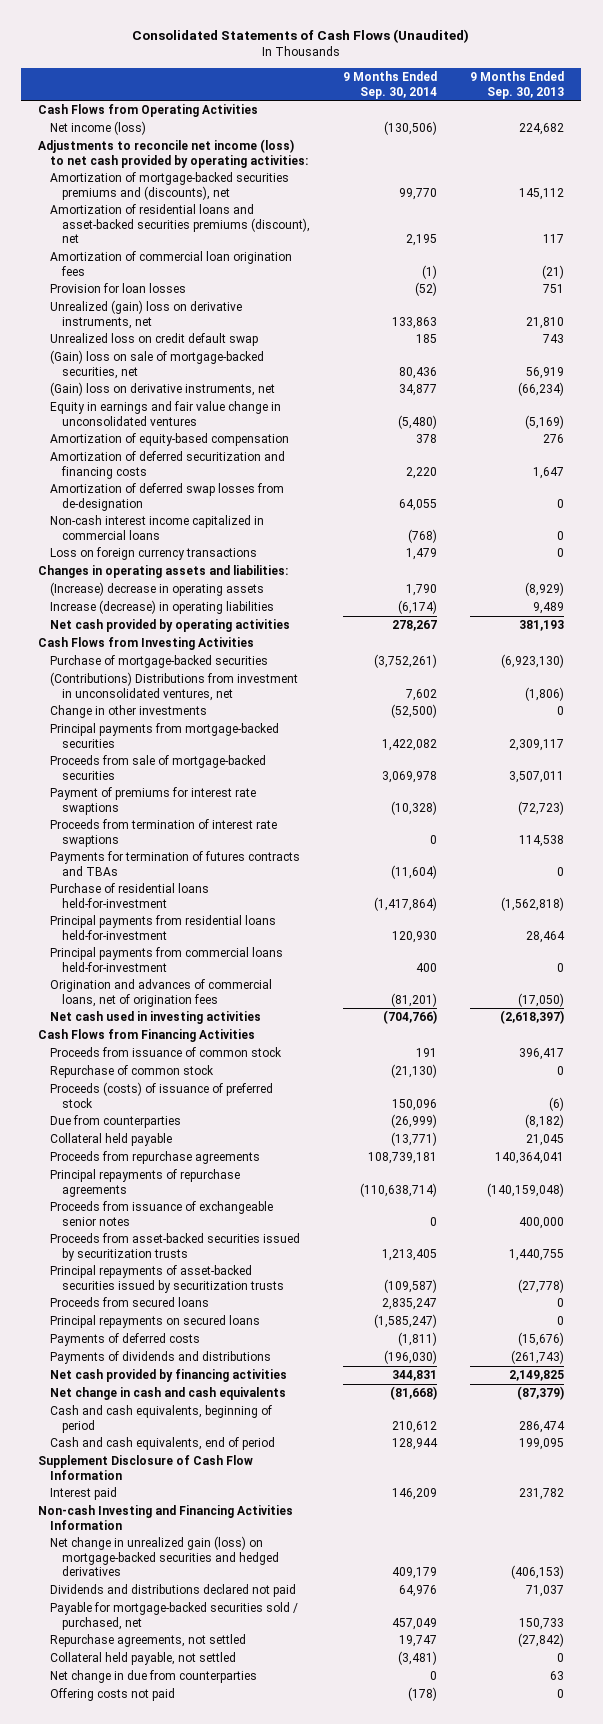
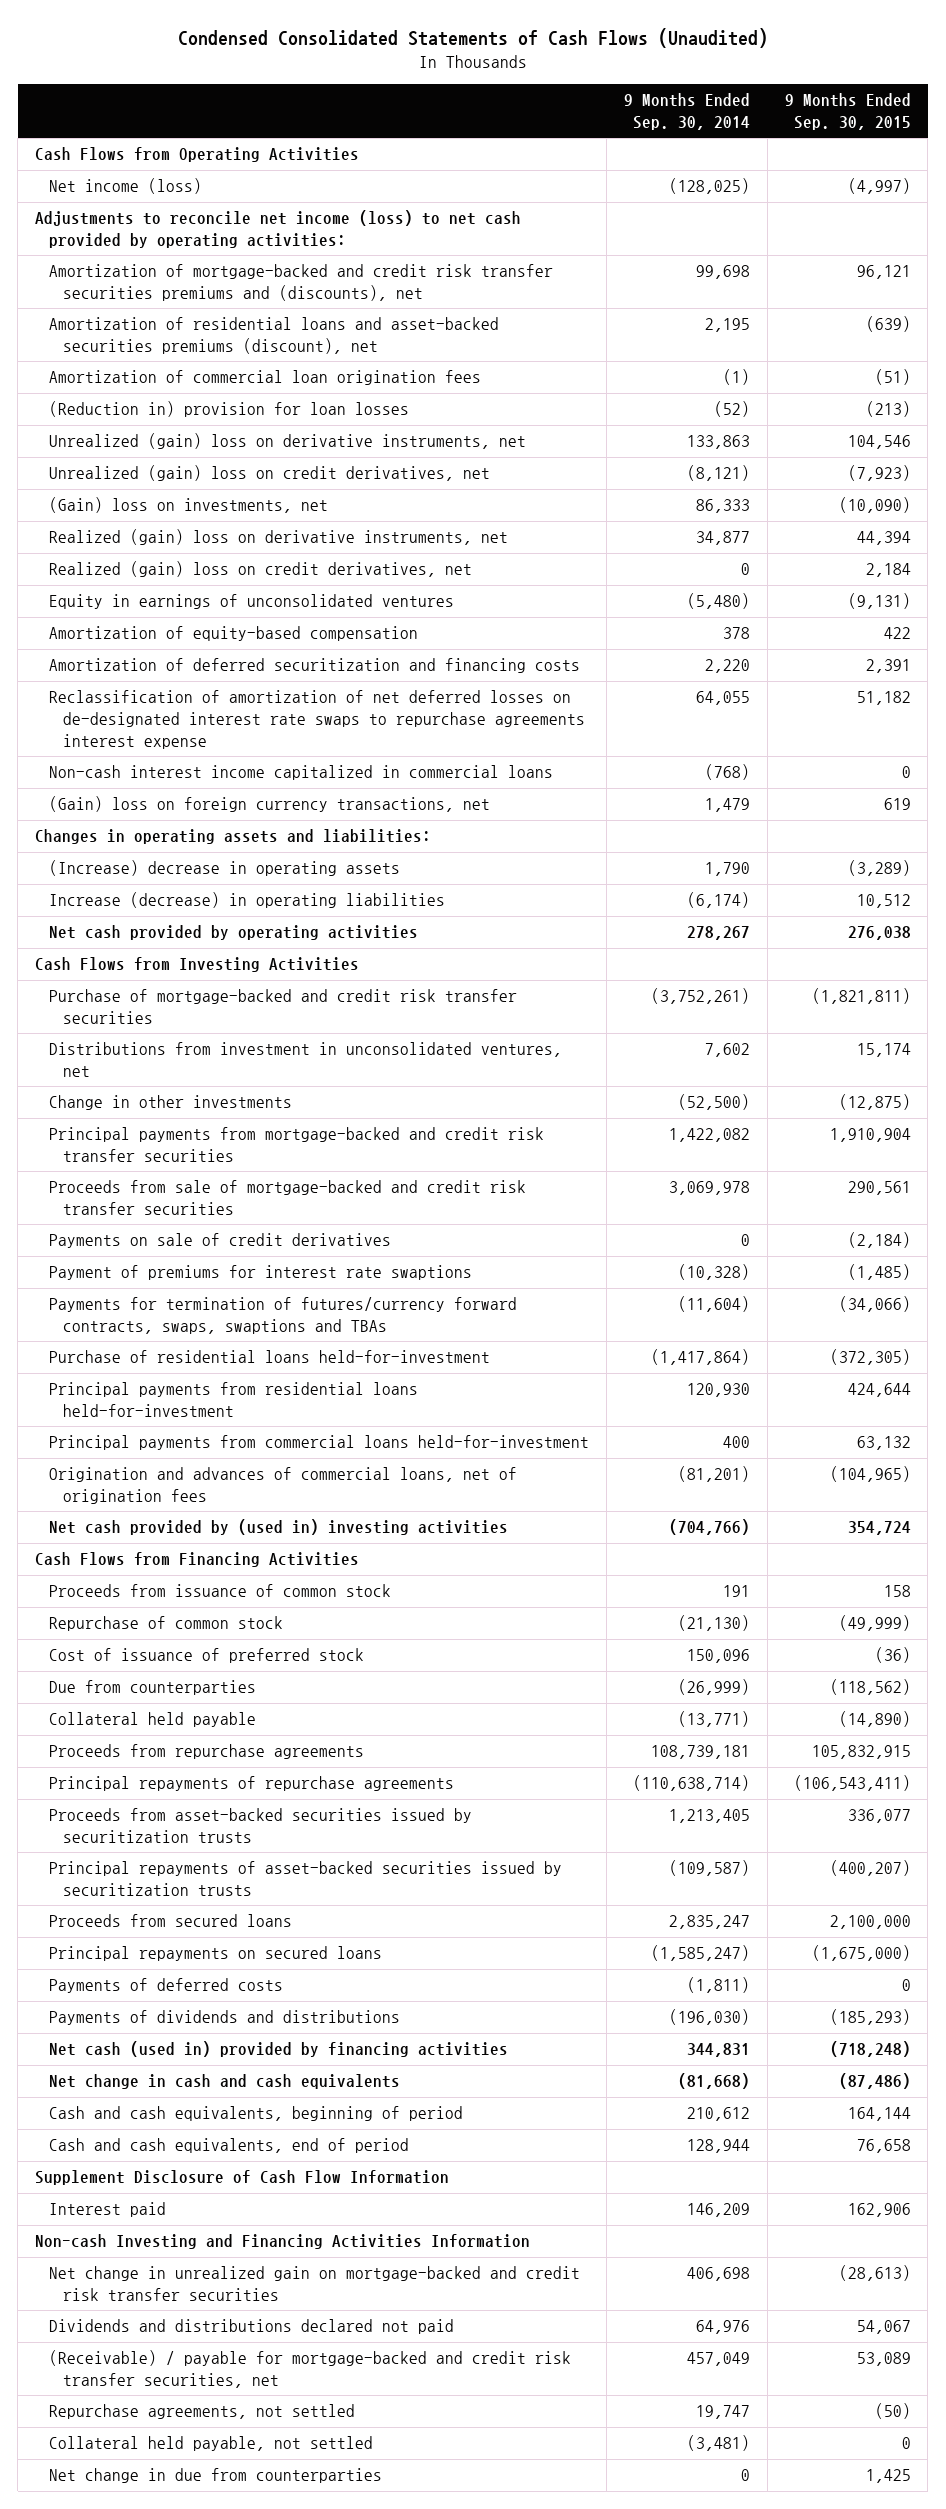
- Consolidated Statements of Cash Flows (Unaudited)
+ Condensed Consolidated Statements of Cash Flows (Unaudited)
- | 9 Months Ended Sep. 30, 2014 | 9 Months Ended Sep. 30, 2013
+ | 9 Months Ended Sep. 30, 2014 | 9 Months Ended Sep. 30, 2015
- Net income (loss) | (130,506) | 224,682
+ Net income (loss) | (128,025) | (4,997)
- Amortization of mortgage-backed securities premiums and (discounts), net | 99,770 | 145,112
+ Amortization of mortgage-backed and credit risk transfer securities premiums and (discounts), net | 99,698 | 96,121
- Provision for loan losses | (52) | 751
+ (Reduction in) provision for loan losses | (52) | (213)
- Unrealized loss on credit default swap | 185 | 743
- (Gain) loss on sale of mortgage-backed securities, net | 80,436 | 56,919
- (Gain) loss on derivative instruments, net | 34,877 | (66,234)
- Equity in earnings and fair value change in unconsolidated ventures | (5,480) | (5,169)
+ Unrealized (gain) loss on credit derivatives, net | (8,121) | (7,923)
+ (Gain) loss on investments, net | 86,333 | (10,090)
+ Realized (gain) loss on derivative instruments, net | 34,877 | 44,394
+ Realized (gain) loss on credit derivatives, net | 0 | 2,184
+ Equity in earnings of unconsolidated ventures | (5,480) | (9,131)
- Amortization of deferred swap losses from de-designation | 64,055 | 0
+ Reclassification of amortization of net deferred losses on de-designated interest rate swaps to repurchase agreements interest expense | 64,055 | 51,182
- Loss on foreign currency transactions | 1,479 | 0
+ (Gain) loss on foreign currency transactions, net | 1,479 | 619
- Purchase of mortgage-backed securities | (3,752,261) | (6,923,130)
- (Contributions) Distributions from investment in unconsolidated ventures, net | 7,602 | (1,806)
+ Purchase of mortgage-backed and credit risk transfer securities | (3,752,261) | (1,821,811)
+ Distributions from investment in unconsolidated ventures, net | 7,602 | 15,174
- Principal payments from mortgage-backed securities | 1,422,082 | 2,309,117
- Proceeds from sale of mortgage-backed securities | 3,069,978 | 3,507,011
+ Principal payments from mortgage-backed and credit risk transfer securities | 1,422,082 | 1,910,904
+ Proceeds from sale of mortgage-backed and credit risk transfer securities | 3,069,978 | 290,561
+ Payments on sale of credit derivatives | 0 | (2,184)
- Proceeds from termination of interest rate swaptions | 0 | 114,538
- Payments for termination of futures contracts and TBAs | (11,604) | 0
+ Payments for termination of futures/currency forward contracts, swaps, swaptions and TBAs | (11,604) | (34,066)
- Net cash used in investing activities | (704,766) | (2,618,397)
+ Net cash provided by (used in) investing activities | (704,766) | 354,724
- Proceeds (costs) of issuance of preferred stock | 150,096 | (6)
+ Cost of issuance of preferred stock | 150,096 | (36)
- Proceeds from issuance of exchangeable senior notes | 0 | 400,000
- Net cash provided by financing activities | 344,831 | 2,149,825
+ Net cash (used in) provided by financing activities | 344,831 | (718,248)
- Net change in unrealized gain (loss) on mortgage-backed securities and hedged derivatives | 409,179 | (406,153)
+ Net change in unrealized gain on mortgage-backed and credit risk transfer securities | 406,698 | (28,613)
- Payable for mortgage-backed securities sold / purchased, net | 457,049 | 150,733
+ (Receivable) / payable for mortgage-backed and credit risk transfer securities, net | 457,049 | 53,089
- Offering costs not paid | (178) | 0

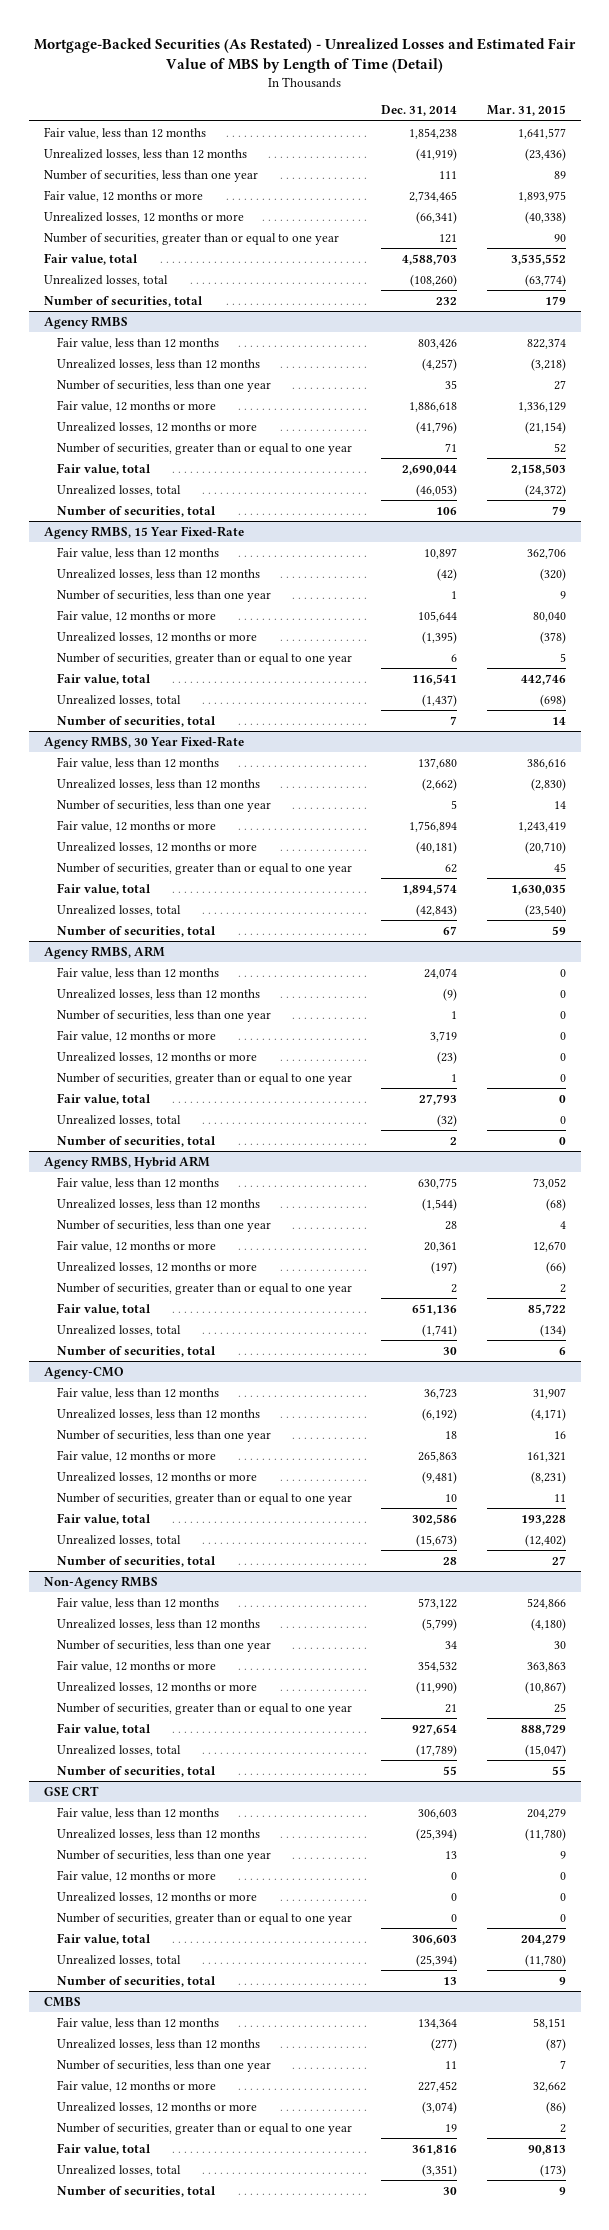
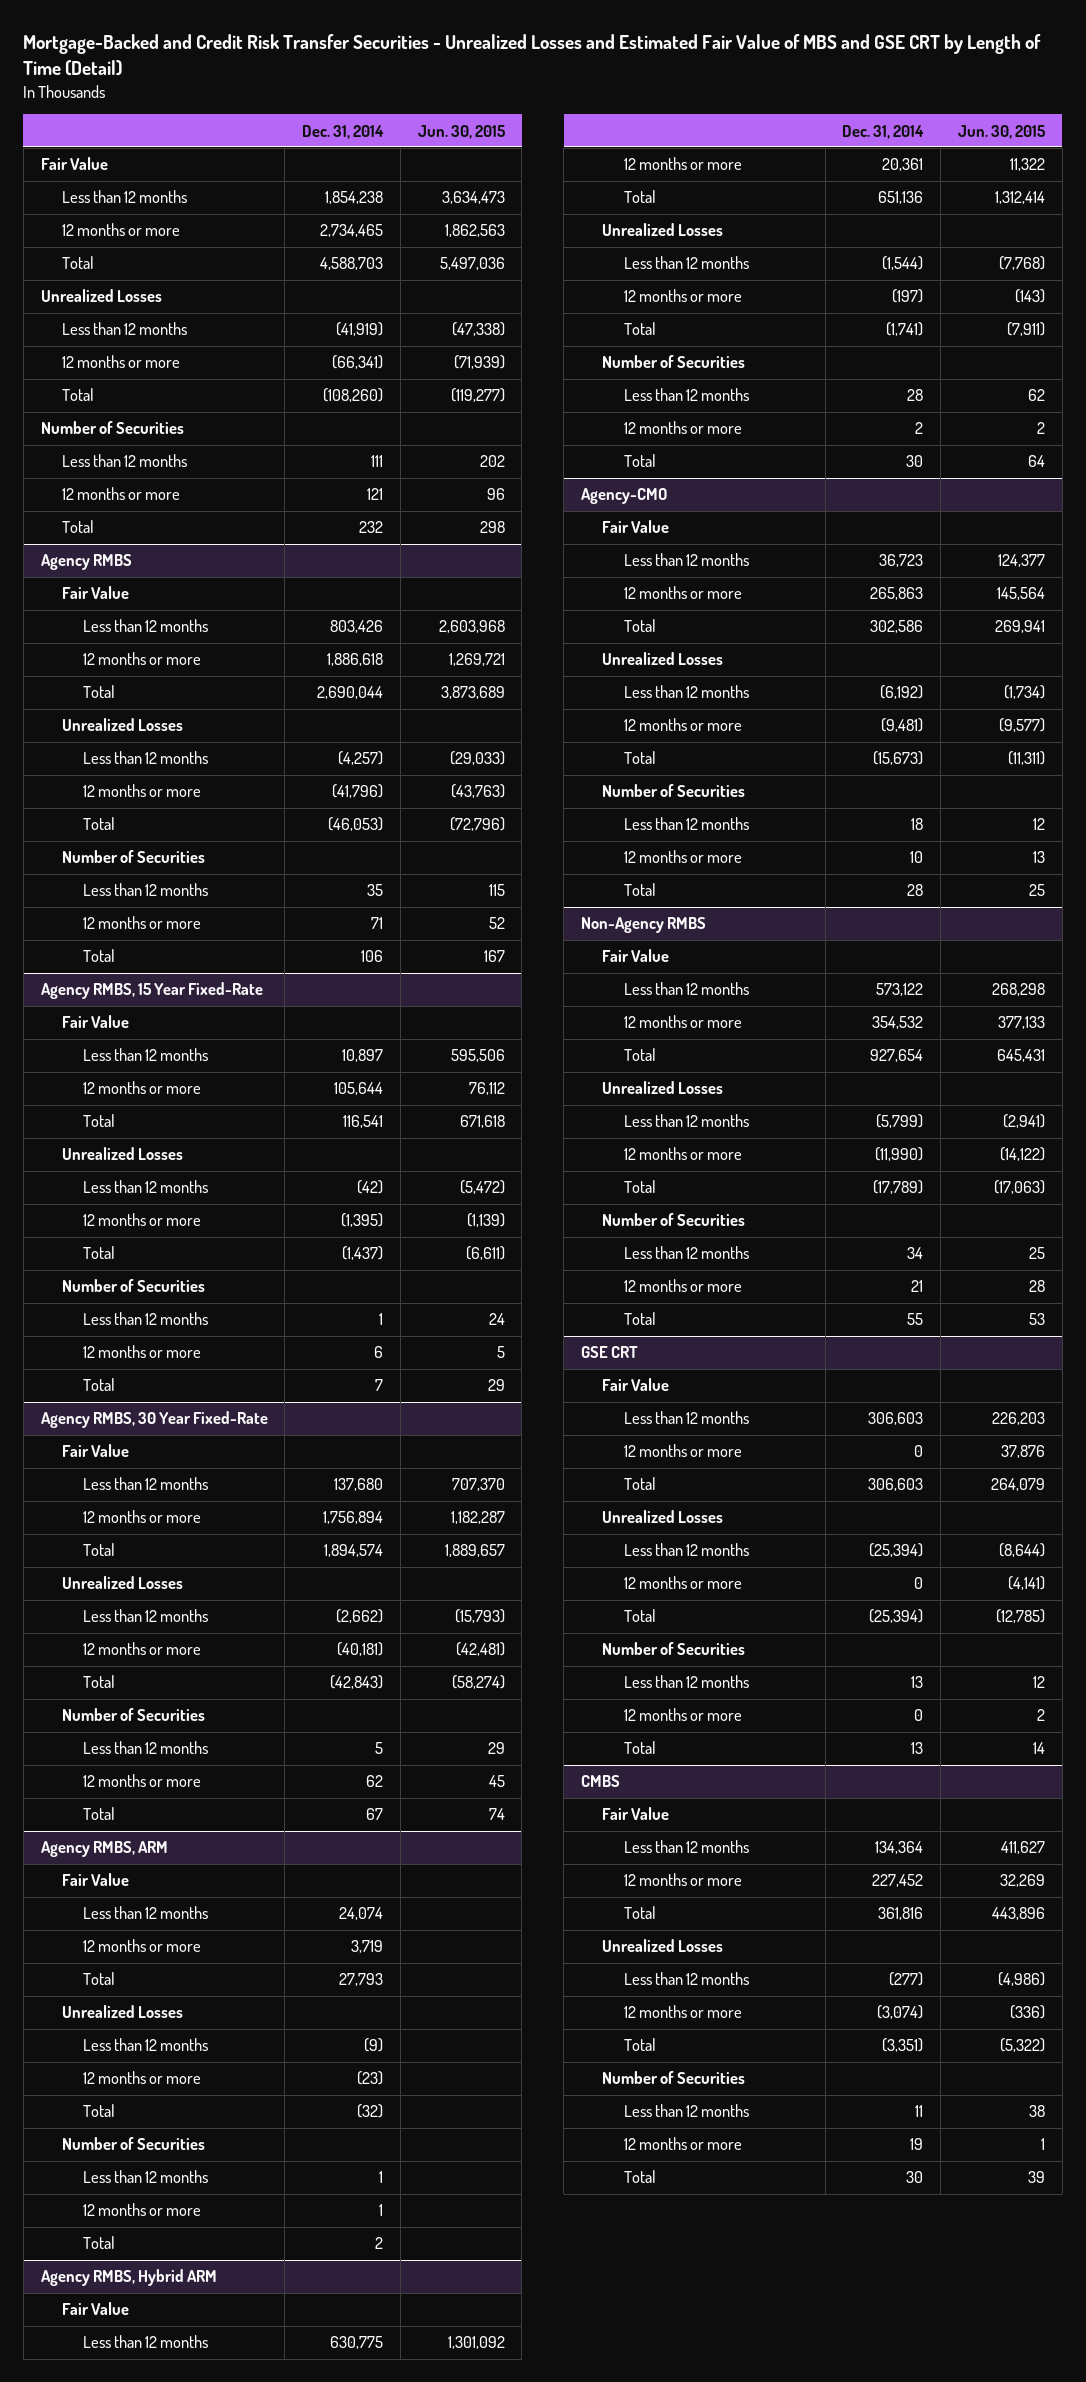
- Mortgage-Backed Securities (As Restated) - Unrealized Losses and Estimated Fair Value of MBS by Length of Time (Detail)
+ Mortgage-Backed and Credit Risk Transfer Securities - Unrealized Losses and Estimated Fair Value of MBS and GSE CRT by Length of Time (Detail)
- | Dec. 31, 2014 | Mar. 31, 2015
+ | Dec. 31, 2014 | Jun. 30, 2015
- Fair value, less than 12 months | 1,854,238 | 1,641,577
- Unrealized losses, less than 12 months | (41,919) | (23,436)
- Number of securities, less than one year | 111 | 89
- Fair value, 12 months or more | 2,734,465 | 1,893,975
- Unrealized losses, 12 months or more | (66,341) | (40,338)
- Number of securities, greater than or equal to one year | 121 | 90
- Fair value, total | 4,588,703 | 3,535,552
- Unrealized losses, total | (108,260) | (63,774)
- Number of securities, total | 232 | 179
+ Fair Value
+ Less than 12 months | 1,854,238 | 3,634,473
+ 12 months or more | 2,734,465 | 1,862,563
+ Total | 4,588,703 | 5,497,036
+ Unrealized Losses
+ Less than 12 months | (41,919) | (47,338)
+ 12 months or more | (66,341) | (71,939)
+ Total | (108,260) | (119,277)
+ Number of Securities
+ Less than 12 months | 111 | 202
+ 12 months or more | 121 | 96
+ Total | 232 | 298
@ Agency RMBS
- Fair value, less than 12 months | 803,426 | 822,374
- Unrealized losses, less than 12 months | (4,257) | (3,218)
- Number of securities, less than one year | 35 | 27
- Fair value, 12 months or more | 1,886,618 | 1,336,129
- Unrealized losses, 12 months or more | (41,796) | (21,154)
- Number of securities, greater than or equal to one year | 71 | 52
- Fair value, total | 2,690,044 | 2,158,503
- Unrealized losses, total | (46,053) | (24,372)
- Number of securities, total | 106 | 79
+ Fair Value
+ Less than 12 months | 803,426 | 2,603,968
+ 12 months or more | 1,886,618 | 1,269,721
+ Total | 2,690,044 | 3,873,689
+ Unrealized Losses
+ Less than 12 months | (4,257) | (29,033)
+ 12 months or more | (41,796) | (43,763)
+ Total | (46,053) | (72,796)
+ Number of Securities
+ Less than 12 months | 35 | 115
+ 12 months or more | 71 | 52
+ Total | 106 | 167
@ Agency RMBS, 15 Year Fixed-Rate
- Fair value, less than 12 months | 10,897 | 362,706
- Unrealized losses, less than 12 months | (42) | (320)
- Number of securities, less than one year | 1 | 9
- Fair value, 12 months or more | 105,644 | 80,040
- Unrealized losses, 12 months or more | (1,395) | (378)
- Number of securities, greater than or equal to one year | 6 | 5
- Fair value, total | 116,541 | 442,746
- Unrealized losses, total | (1,437) | (698)
- Number of securities, total | 7 | 14
+ Fair Value
+ Less than 12 months | 10,897 | 595,506
+ 12 months or more | 105,644 | 76,112
+ Total | 116,541 | 671,618
+ Unrealized Losses
+ Less than 12 months | (42) | (5,472)
+ 12 months or more | (1,395) | (1,139)
+ Total | (1,437) | (6,611)
+ Number of Securities
+ Less than 12 months | 1 | 24
+ 12 months or more | 6 | 5
+ Total | 7 | 29
@ Agency RMBS, 30 Year Fixed-Rate
- Fair value, less than 12 months | 137,680 | 386,616
- Unrealized losses, less than 12 months | (2,662) | (2,830)
- Number of securities, less than one year | 5 | 14
- Fair value, 12 months or more | 1,756,894 | 1,243,419
- Unrealized losses, 12 months or more | (40,181) | (20,710)
- Number of securities, greater than or equal to one year | 62 | 45
- Fair value, total | 1,894,574 | 1,630,035
- Unrealized losses, total | (42,843) | (23,540)
- Number of securities, total | 67 | 59
+ Fair Value
+ Less than 12 months | 137,680 | 707,370
+ 12 months or more | 1,756,894 | 1,182,287
+ Total | 1,894,574 | 1,889,657
+ Unrealized Losses
+ Less than 12 months | (2,662) | (15,793)
+ 12 months or more | (40,181) | (42,481)
+ Total | (42,843) | (58,274)
+ Number of Securities
+ Less than 12 months | 5 | 29
+ 12 months or more | 62 | 45
+ Total | 67 | 74
@ Agency RMBS, ARM
- Fair value, less than 12 months | 24,074 | 0
- Unrealized losses, less than 12 months | (9) | 0
- Number of securities, less than one year | 1 | 0
- Fair value, 12 months or more | 3,719 | 0
- Unrealized losses, 12 months or more | (23) | 0
- Number of securities, greater than or equal to one year | 1 | 0
- Fair value, total | 27,793 | 0
- Unrealized losses, total | (32) | 0
- Number of securities, total | 2 | 0
+ Fair Value
+ Less than 12 months | 24,074 |
+ 12 months or more | 3,719 |
+ Total | 27,793 |
+ Unrealized Losses
+ Less than 12 months | (9) |
+ 12 months or more | (23) |
+ Total | (32) |
+ Number of Securities
+ Less than 12 months | 1 |
+ 12 months or more | 1 |
+ Total | 2 |
@ Agency RMBS, Hybrid ARM
- Fair value, less than 12 months | 630,775 | 73,052
- Unrealized losses, less than 12 months | (1,544) | (68)
- Number of securities, less than one year | 28 | 4
- Fair value, 12 months or more | 20,361 | 12,670
- Unrealized losses, 12 months or more | (197) | (66)
- Number of securities, greater than or equal to one year | 2 | 2
- Fair value, total | 651,136 | 85,722
- Unrealized losses, total | (1,741) | (134)
- Number of securities, total | 30 | 6
+ Fair Value
+ Less than 12 months | 630,775 | 1,301,092
+ 12 months or more | 20,361 | 11,322
+ Total | 651,136 | 1,312,414
+ Unrealized Losses
+ Less than 12 months | (1,544) | (7,768)
+ 12 months or more | (197) | (143)
+ Total | (1,741) | (7,911)
+ Number of Securities
+ Less than 12 months | 28 | 62
+ 12 months or more | 2 | 2
+ Total | 30 | 64
@ Agency-CMO
- Fair value, less than 12 months | 36,723 | 31,907
- Unrealized losses, less than 12 months | (6,192) | (4,171)
- Number of securities, less than one year | 18 | 16
- Fair value, 12 months or more | 265,863 | 161,321
- Unrealized losses, 12 months or more | (9,481) | (8,231)
- Number of securities, greater than or equal to one year | 10 | 11
- Fair value, total | 302,586 | 193,228
- Unrealized losses, total | (15,673) | (12,402)
- Number of securities, total | 28 | 27
+ Fair Value
+ Less than 12 months | 36,723 | 124,377
+ 12 months or more | 265,863 | 145,564
+ Total | 302,586 | 269,941
+ Unrealized Losses
+ Less than 12 months | (6,192) | (1,734)
+ 12 months or more | (9,481) | (9,577)
+ Total | (15,673) | (11,311)
+ Number of Securities
+ Less than 12 months | 18 | 12
+ 12 months or more | 10 | 13
+ Total | 28 | 25
@ Non-Agency RMBS
- Fair value, less than 12 months | 573,122 | 524,866
- Unrealized losses, less than 12 months | (5,799) | (4,180)
- Number of securities, less than one year | 34 | 30
- Fair value, 12 months or more | 354,532 | 363,863
- Unrealized losses, 12 months or more | (11,990) | (10,867)
- Number of securities, greater than or equal to one year | 21 | 25
- Fair value, total | 927,654 | 888,729
- Unrealized losses, total | (17,789) | (15,047)
- Number of securities, total | 55 | 55
+ Fair Value
+ Less than 12 months | 573,122 | 268,298
+ 12 months or more | 354,532 | 377,133
+ Total | 927,654 | 645,431
+ Unrealized Losses
+ Less than 12 months | (5,799) | (2,941)
+ 12 months or more | (11,990) | (14,122)
+ Total | (17,789) | (17,063)
+ Number of Securities
+ Less than 12 months | 34 | 25
+ 12 months or more | 21 | 28
+ Total | 55 | 53
@ GSE CRT
- Fair value, less than 12 months | 306,603 | 204,279
- Unrealized losses, less than 12 months | (25,394) | (11,780)
- Number of securities, less than one year | 13 | 9
- Fair value, 12 months or more | 0 | 0
- Unrealized losses, 12 months or more | 0 | 0
- Number of securities, greater than or equal to one year | 0 | 0
- Fair value, total | 306,603 | 204,279
- Unrealized losses, total | (25,394) | (11,780)
- Number of securities, total | 13 | 9
+ Fair Value
+ Less than 12 months | 306,603 | 226,203
+ 12 months or more | 0 | 37,876
+ Total | 306,603 | 264,079
+ Unrealized Losses
+ Less than 12 months | (25,394) | (8,644)
+ 12 months or more | 0 | (4,141)
+ Total | (25,394) | (12,785)
+ Number of Securities
+ Less than 12 months | 13 | 12
+ 12 months or more | 0 | 2
+ Total | 13 | 14
@ CMBS
- Fair value, less than 12 months | 134,364 | 58,151
- Unrealized losses, less than 12 months | (277) | (87)
- Number of securities, less than one year | 11 | 7
- Fair value, 12 months or more | 227,452 | 32,662
- Unrealized losses, 12 months or more | (3,074) | (86)
- Number of securities, greater than or equal to one year | 19 | 2
- Fair value, total | 361,816 | 90,813
- Unrealized losses, total | (3,351) | (173)
- Number of securities, total | 30 | 9
+ Fair Value
+ Less than 12 months | 134,364 | 411,627
+ 12 months or more | 227,452 | 32,269
+ Total | 361,816 | 443,896
+ Unrealized Losses
+ Less than 12 months | (277) | (4,986)
+ 12 months or more | (3,074) | (336)
+ Total | (3,351) | (5,322)
+ Number of Securities
+ Less than 12 months | 11 | 38
+ 12 months or more | 19 | 1
+ Total | 30 | 39

